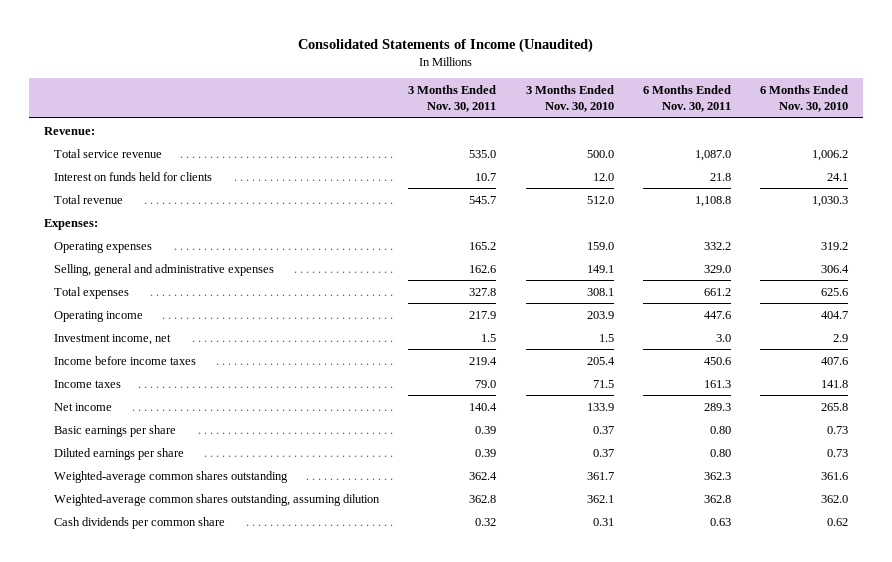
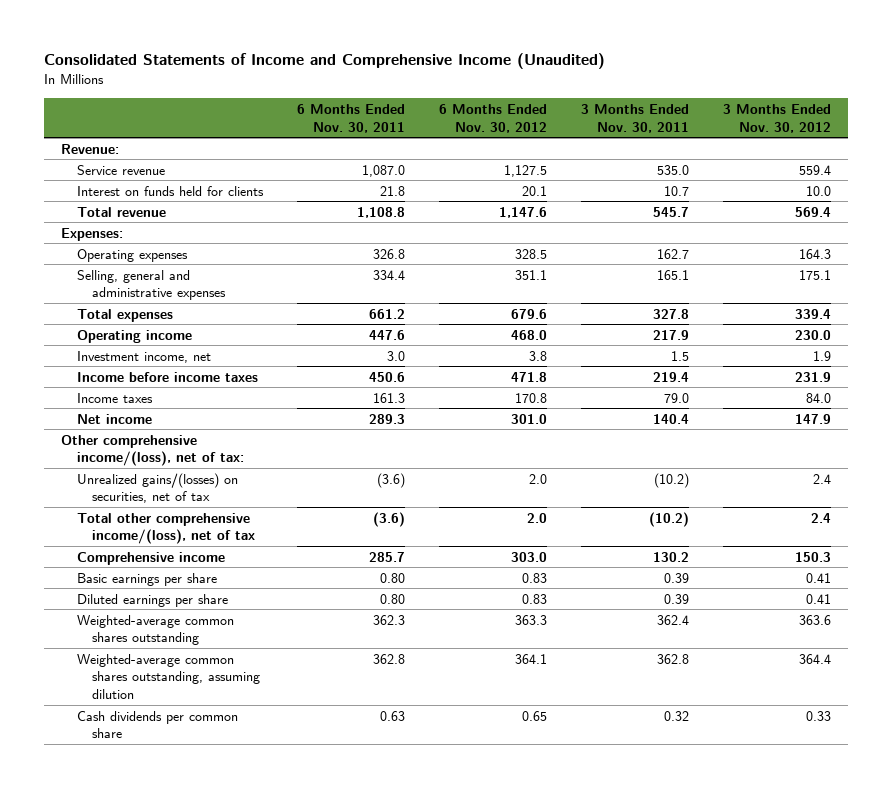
- Consolidated Statements of Income (Unaudited)
+ Consolidated Statements of Income and Comprehensive Income (Unaudited)
- | 3 Months Ended Nov. 30, 2011 | 3 Months Ended Nov. 30, 2010 | 6 Months Ended Nov. 30, 2011 | 6 Months Ended Nov. 30, 2010
+ | 6 Months Ended Nov. 30, 2011 | 6 Months Ended Nov. 30, 2012 | 3 Months Ended Nov. 30, 2011 | 3 Months Ended Nov. 30, 2012
- Total service revenue | 535.0 | 500.0 | 1,087.0 | 1,006.2
+ Service revenue | 1,087.0 | 1,127.5 | 535.0 | 559.4
- Operating expenses | 165.2 | 159.0 | 332.2 | 319.2
- Selling, general and administrative expenses | 162.6 | 149.1 | 329.0 | 306.4
+ Operating expenses | 326.8 | 328.5 | 162.7 | 164.3
+ Selling, general and administrative expenses | 334.4 | 351.1 | 165.1 | 175.1
+ Other comprehensive income/(loss), net of tax:
+ Unrealized gains/(losses) on securities, net of tax | (3.6) | 2.0 | (10.2) | 2.4
+ Total other comprehensive income/(loss), net of tax | (3.6) | 2.0 | (10.2) | 2.4
+ Comprehensive income | 285.7 | 303.0 | 130.2 | 150.3

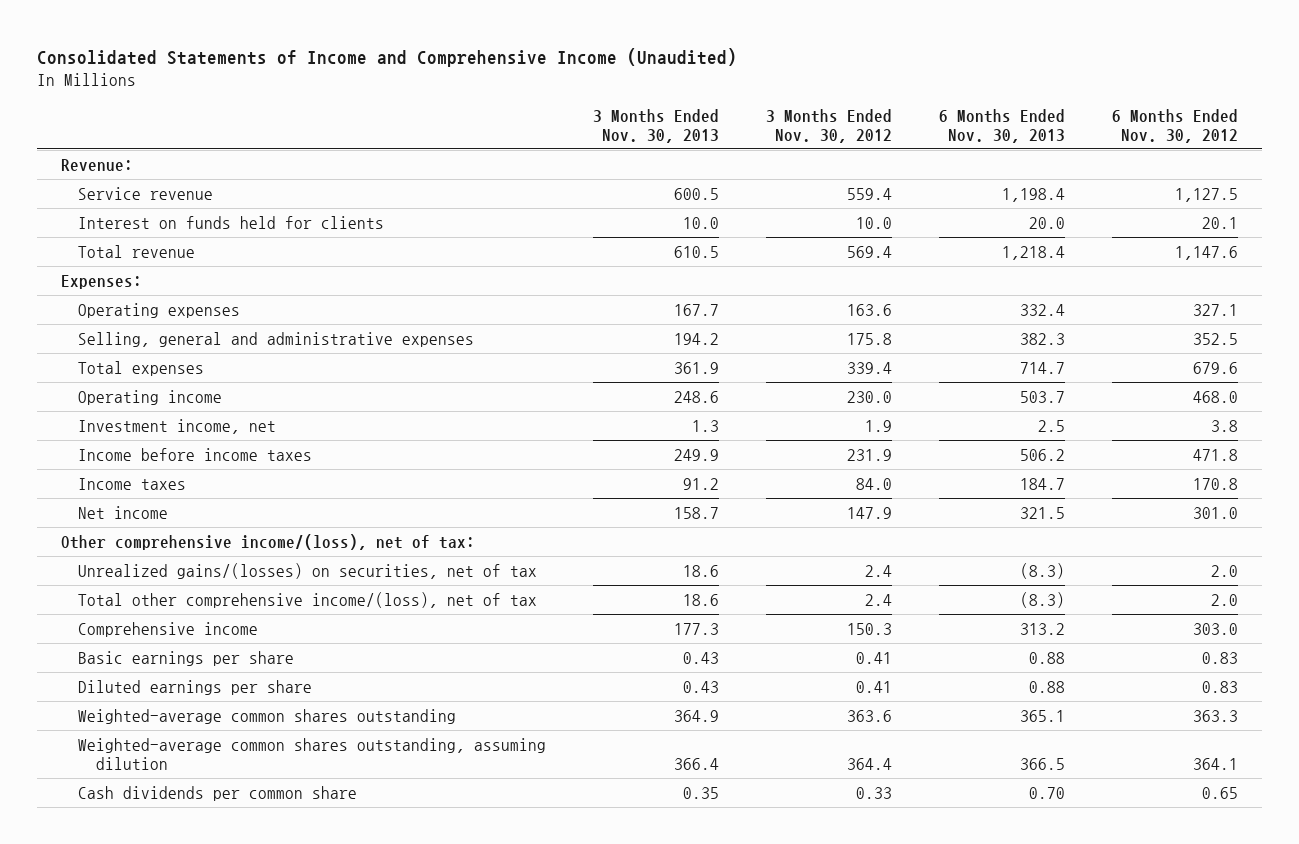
- | 6 Months Ended Nov. 30, 2011 | 6 Months Ended Nov. 30, 2012 | 3 Months Ended Nov. 30, 2011 | 3 Months Ended Nov. 30, 2012
+ | 3 Months Ended Nov. 30, 2013 | 3 Months Ended Nov. 30, 2012 | 6 Months Ended Nov. 30, 2013 | 6 Months Ended Nov. 30, 2012
- Operating expenses | 326.8 | 328.5 | 162.7 | 164.3
- Selling, general and administrative expenses | 334.4 | 351.1 | 165.1 | 175.1
+ Operating expenses | 167.7 | 163.6 | 332.4 | 327.1
+ Selling, general and administrative expenses | 194.2 | 175.8 | 382.3 | 352.5

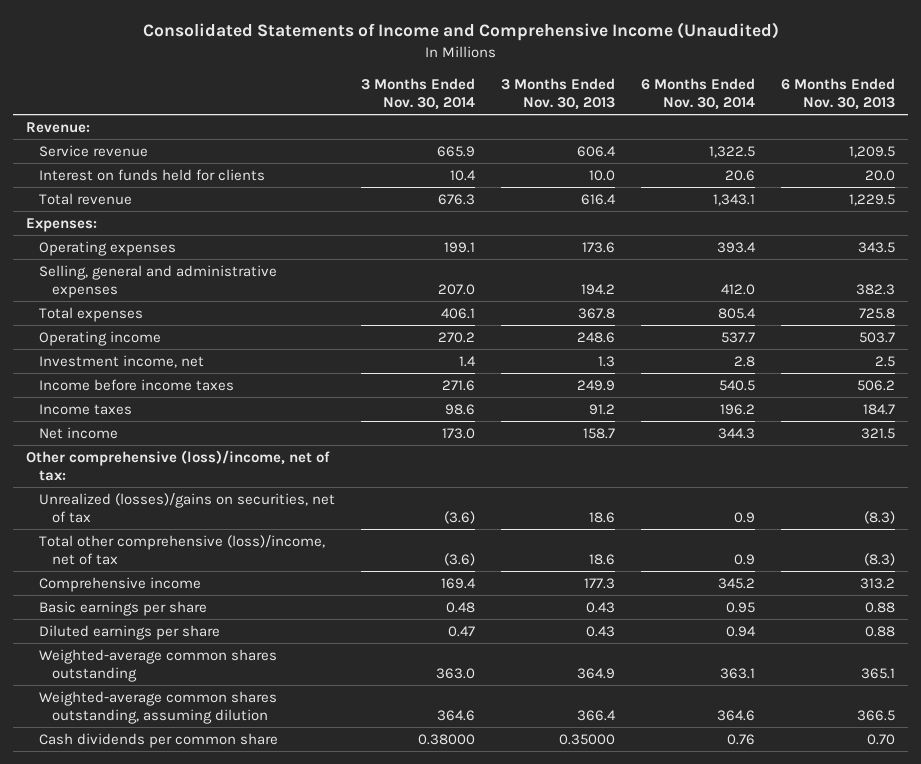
- | 3 Months Ended Nov. 30, 2013 | 3 Months Ended Nov. 30, 2012 | 6 Months Ended Nov. 30, 2013 | 6 Months Ended Nov. 30, 2012
+ | 3 Months Ended Nov. 30, 2014 | 3 Months Ended Nov. 30, 2013 | 6 Months Ended Nov. 30, 2014 | 6 Months Ended Nov. 30, 2013
- Service revenue | 600.5 | 559.4 | 1,198.4 | 1,127.5
+ Service revenue | 665.9 | 606.4 | 1,322.5 | 1,209.5
- Total revenue | 610.5 | 569.4 | 1,218.4 | 1,147.6
+ Total revenue | 676.3 | 616.4 | 1,343.1 | 1,229.5
- Operating expenses | 167.7 | 163.6 | 332.4 | 327.1
+ Operating expenses | 199.1 | 173.6 | 393.4 | 343.5
- Total expenses | 361.9 | 339.4 | 714.7 | 679.6
+ Total expenses | 406.1 | 367.8 | 805.4 | 725.8
- Other comprehensive income/(loss), net of tax:
- Unrealized gains/(losses) on securities, net of tax | 18.6 | 2.4 | (8.3) | 2.0
- Total other comprehensive income/(loss), net of tax | 18.6 | 2.4 | (8.3) | 2.0
+ Other comprehensive (loss)/income, net of tax:
+ Unrealized (losses)/gains on securities, net of tax | (3.6) | 18.6 | 0.9 | (8.3)
+ Total other comprehensive (loss)/income, net of tax | (3.6) | 18.6 | 0.9 | (8.3)
- Cash dividends per common share | 0.35 | 0.33 | 0.70 | 0.65
+ Cash dividends per common share | 0.38000 | 0.35000 | 0.76 | 0.70

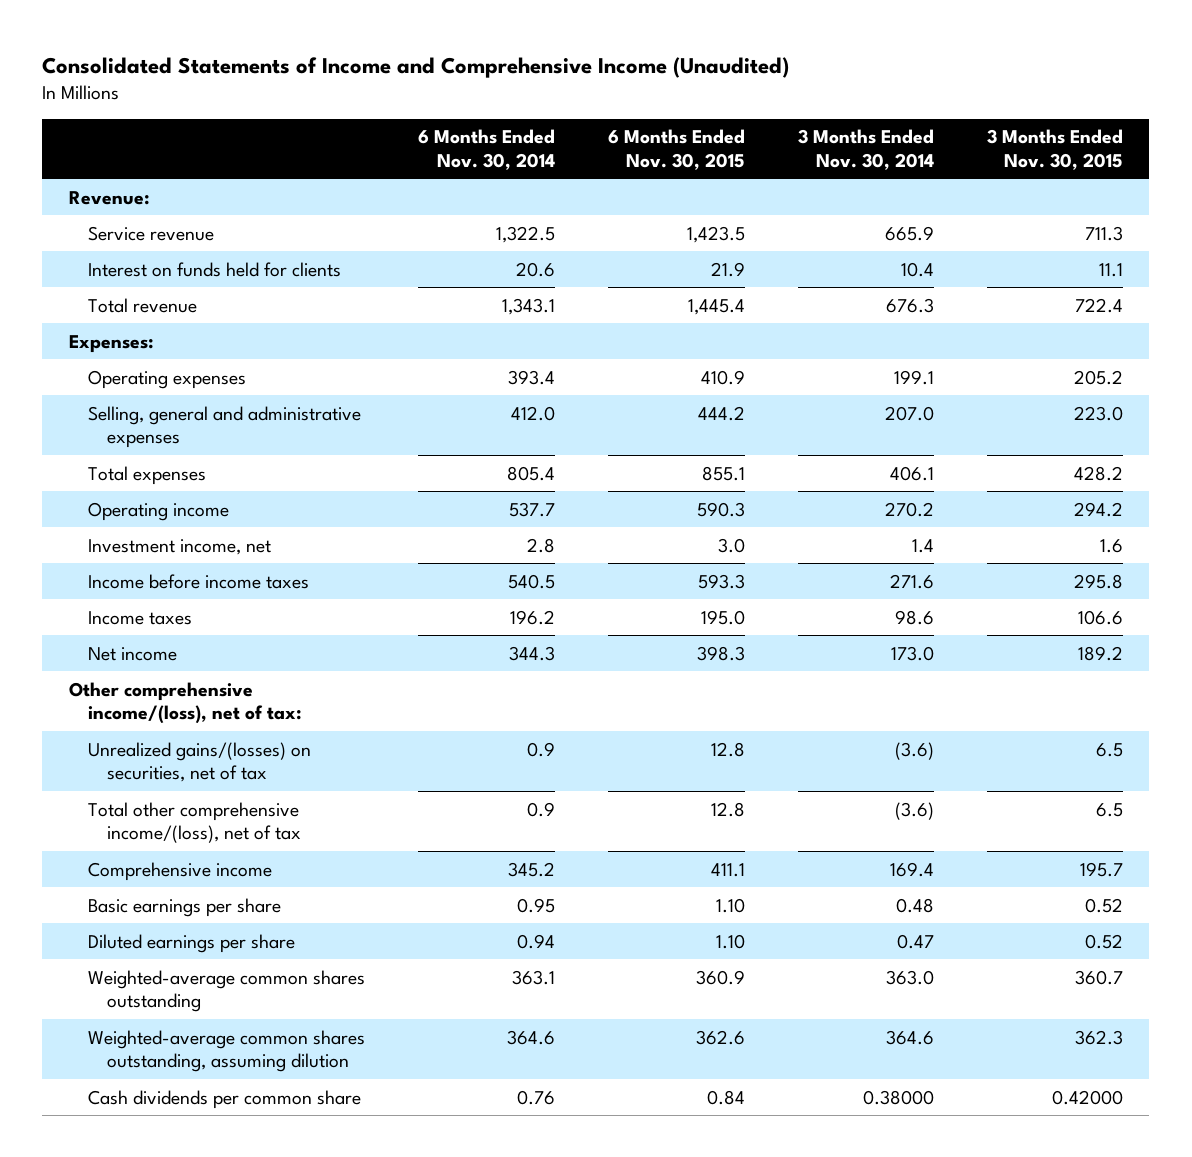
- | 3 Months Ended Nov. 30, 2014 | 3 Months Ended Nov. 30, 2013 | 6 Months Ended Nov. 30, 2014 | 6 Months Ended Nov. 30, 2013
+ | 6 Months Ended Nov. 30, 2014 | 6 Months Ended Nov. 30, 2015 | 3 Months Ended Nov. 30, 2014 | 3 Months Ended Nov. 30, 2015
- Other comprehensive (loss)/income, net of tax:
- Unrealized (losses)/gains on securities, net of tax | (3.6) | 18.6 | 0.9 | (8.3)
- Total other comprehensive (loss)/income, net of tax | (3.6) | 18.6 | 0.9 | (8.3)
+ Other comprehensive income/(loss), net of tax:
+ Unrealized gains/(losses) on securities, net of tax | 0.9 | 12.8 | (3.6) | 6.5
+ Total other comprehensive income/(loss), net of tax | 0.9 | 12.8 | (3.6) | 6.5

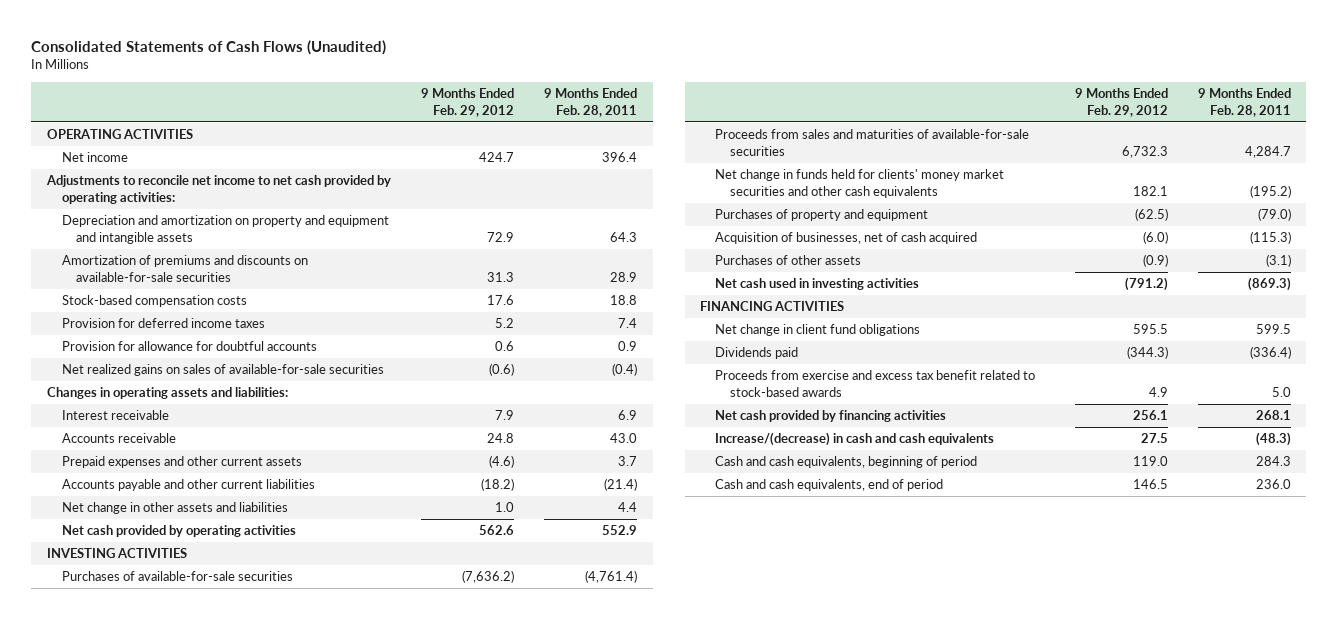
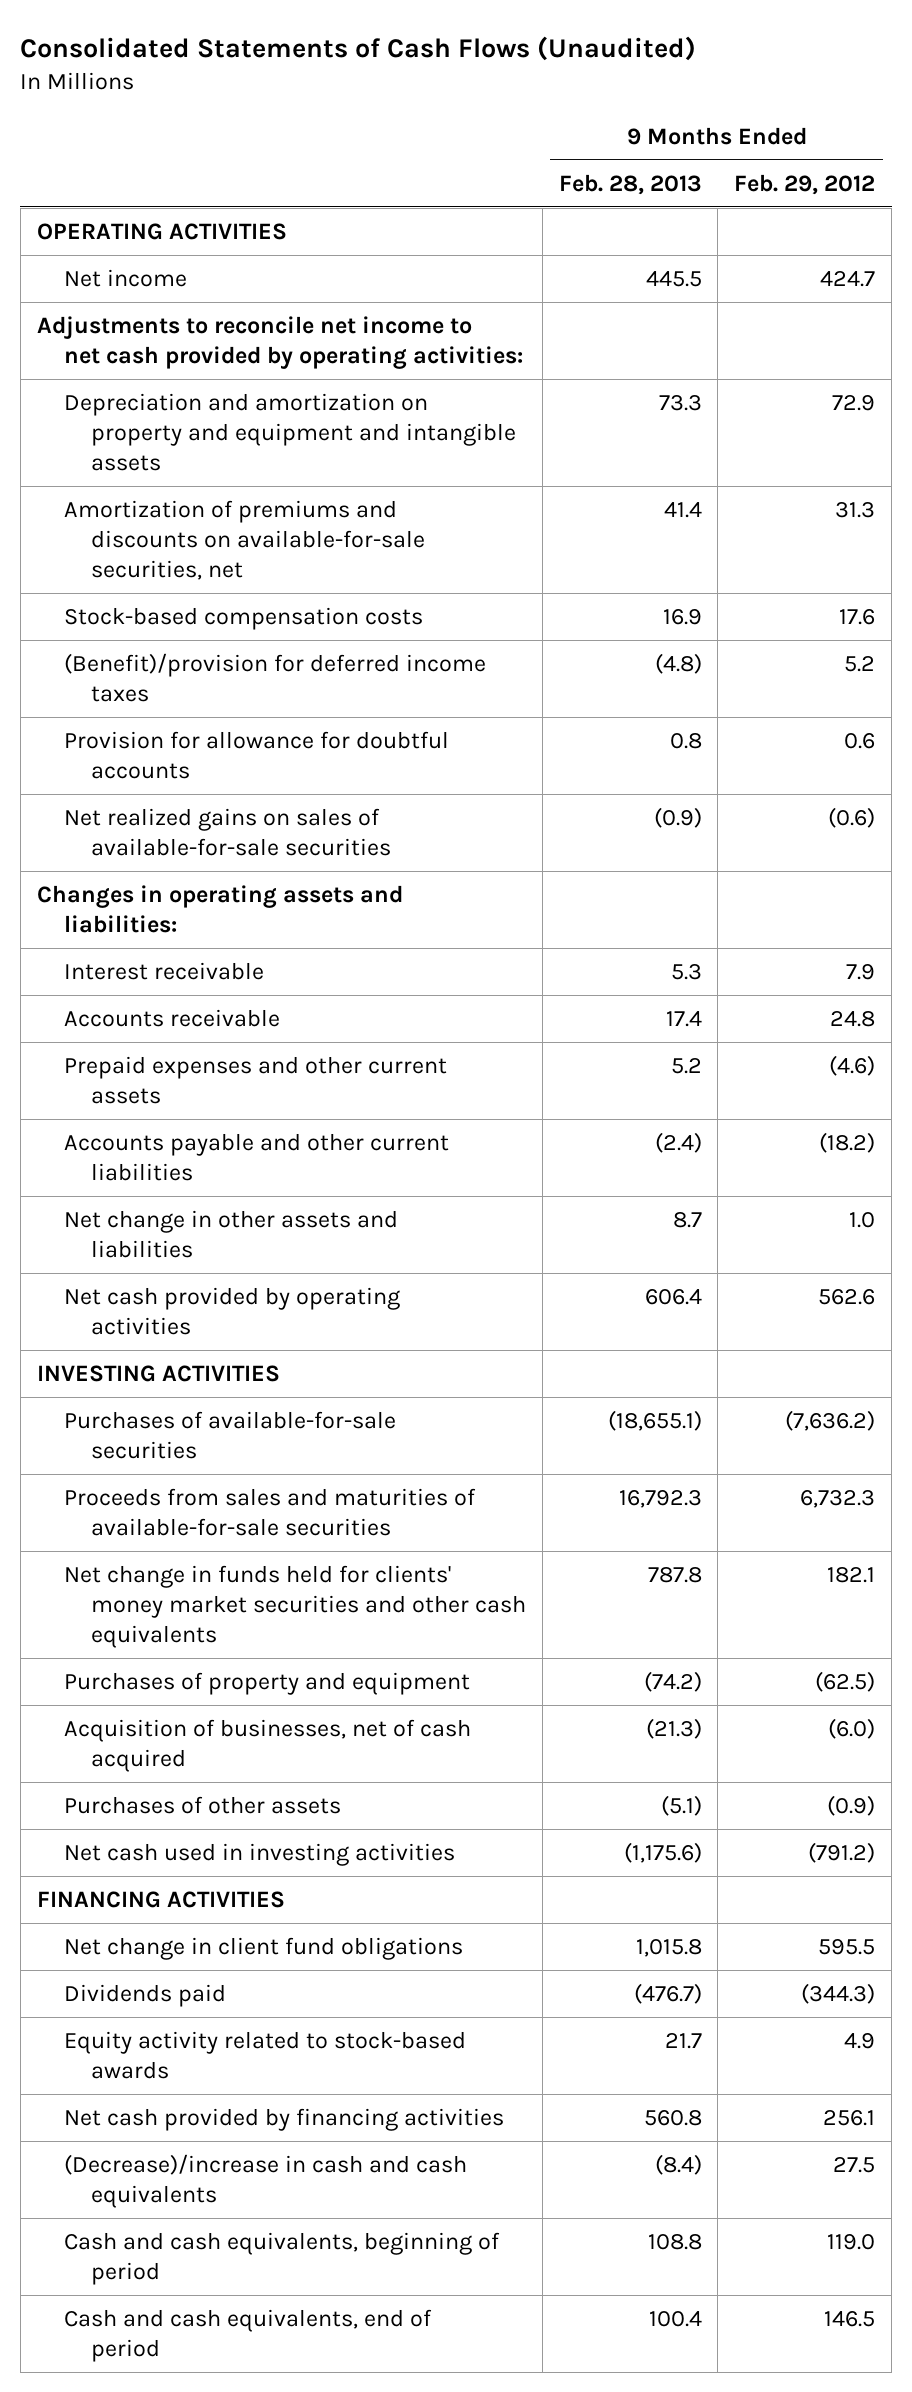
- | 9 Months Ended Feb. 29, 2012 | 9 Months Ended Feb. 28, 2011
+ | 9 Months Ended Feb. 28, 2013 | 9 Months Ended Feb. 29, 2012
- Amortization of premiums and discounts on available-for-sale securities | 31.3 | 28.9
+ Amortization of premiums and discounts on available-for-sale securities, net | 41.4 | 31.3
- Provision for deferred income taxes | 5.2 | 7.4
+ (Benefit)/provision for deferred income taxes | (4.8) | 5.2
- Proceeds from exercise and excess tax benefit related to stock-based awards | 4.9 | 5.0
+ Equity activity related to stock-based awards | 21.7 | 4.9
- Increase/(decrease) in cash and cash equivalents | 27.5 | (48.3)
+ (Decrease)/increase in cash and cash equivalents | (8.4) | 27.5

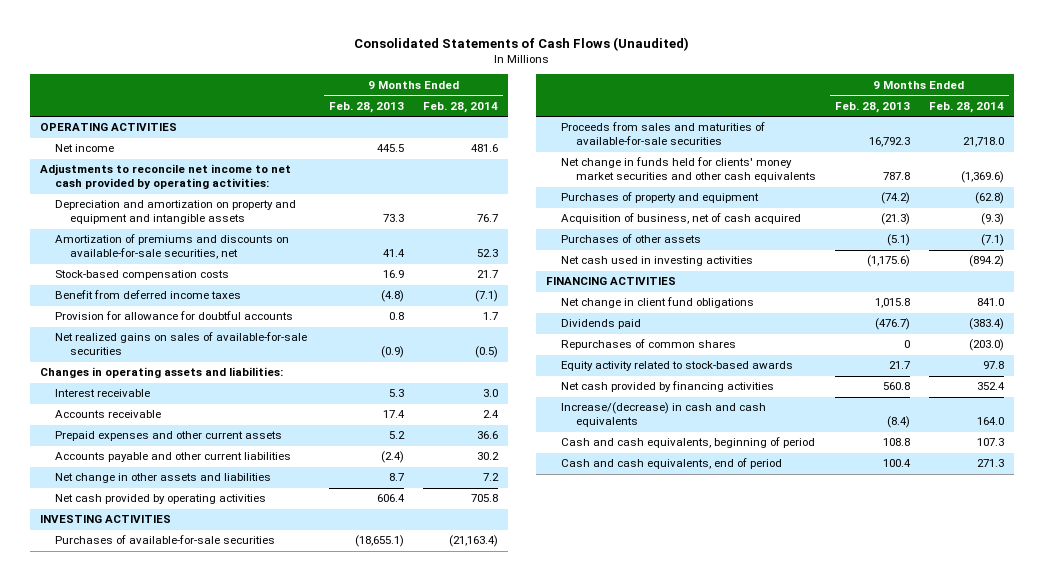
- | 9 Months Ended Feb. 28, 2013 | 9 Months Ended Feb. 29, 2012
+ | 9 Months Ended Feb. 28, 2013 | 9 Months Ended Feb. 28, 2014
- (Benefit)/provision for deferred income taxes | (4.8) | 5.2
+ Benefit from deferred income taxes | (4.8) | (7.1)
- Acquisition of businesses, net of cash acquired | (21.3) | (6.0)
+ Acquisition of business, net of cash acquired | (21.3) | (9.3)
+ Repurchases of common shares | 0 | (203.0)
- (Decrease)/increase in cash and cash equivalents | (8.4) | 27.5
+ Increase/(decrease) in cash and cash equivalents | (8.4) | 164.0

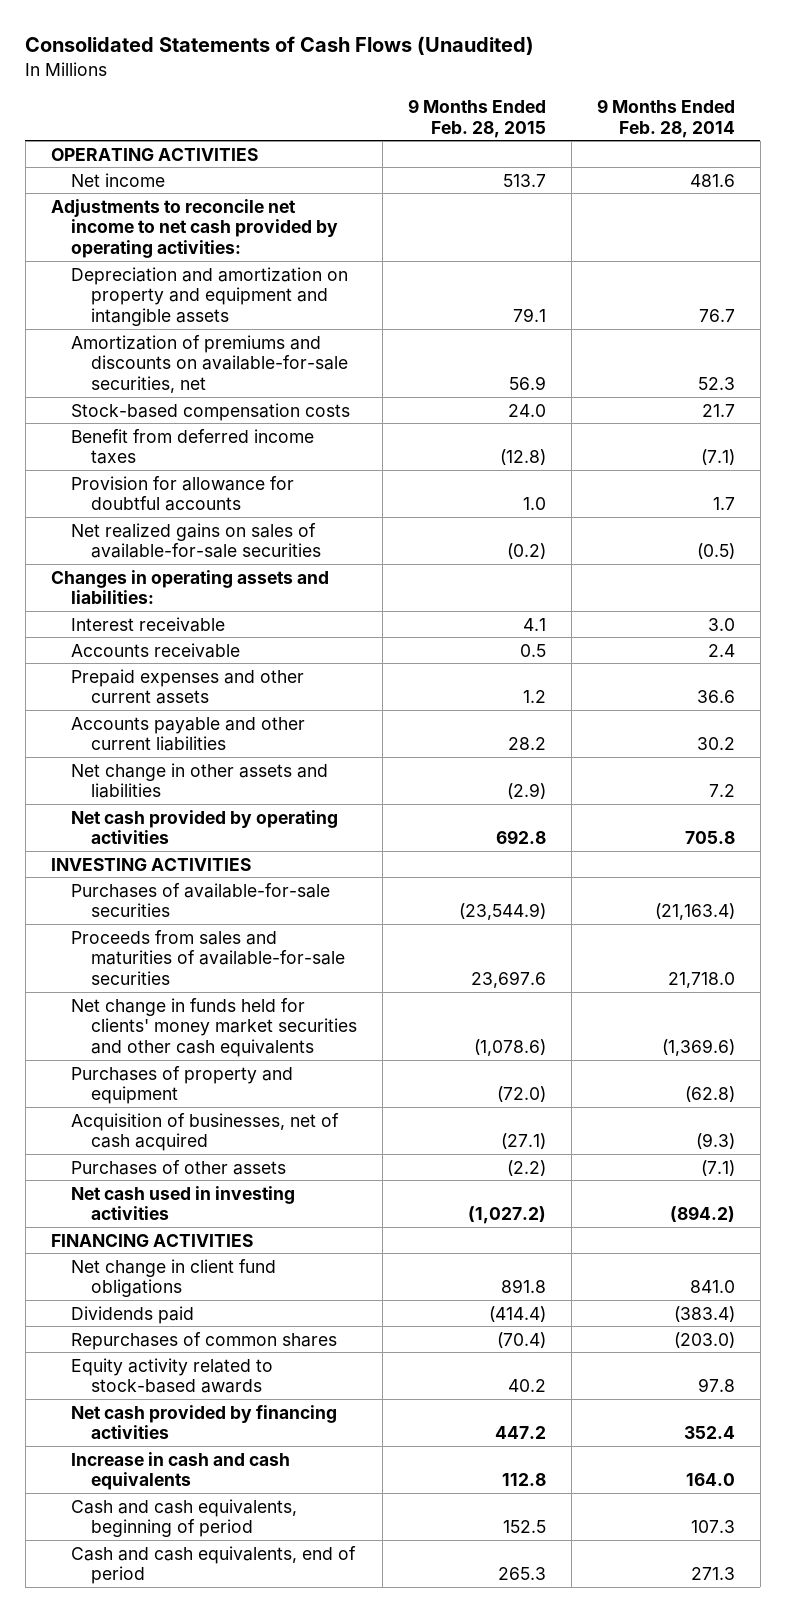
- | 9 Months Ended Feb. 28, 2013 | 9 Months Ended Feb. 28, 2014
+ | 9 Months Ended Feb. 28, 2015 | 9 Months Ended Feb. 28, 2014
- Acquisition of business, net of cash acquired | (21.3) | (9.3)
+ Acquisition of businesses, net of cash acquired | (27.1) | (9.3)
- Increase/(decrease) in cash and cash equivalents | (8.4) | 164.0
+ Increase in cash and cash equivalents | 112.8 | 164.0

